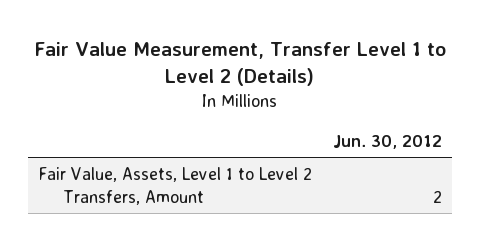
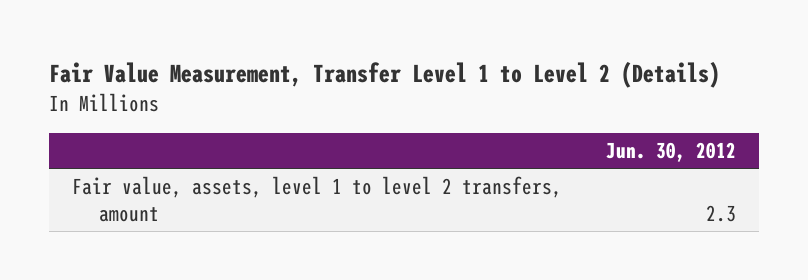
- Fair Value, Assets, Level 1 to Level 2 Transfers, Amount | 2
+ Fair value, assets, level 1 to level 2 transfers, amount | 2.3

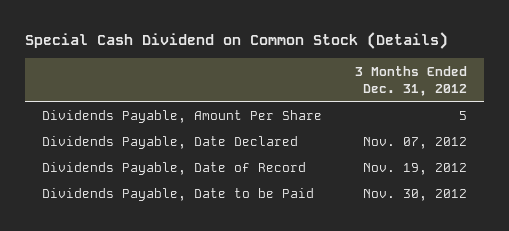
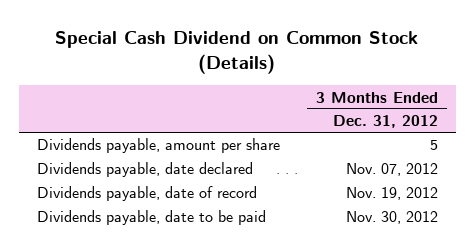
- Dividends Payable, Amount Per Share | 5
- Dividends Payable, Date Declared | Nov. 07, 2012
- Dividends Payable, Date of Record | Nov. 19, 2012
- Dividends Payable, Date to be Paid | Nov. 30, 2012
+ Dividends payable, amount per share | 5
+ Dividends payable, date declared | Nov. 07, 2012
+ Dividends payable, date of record | Nov. 19, 2012
+ Dividends payable, date to be paid | Nov. 30, 2012

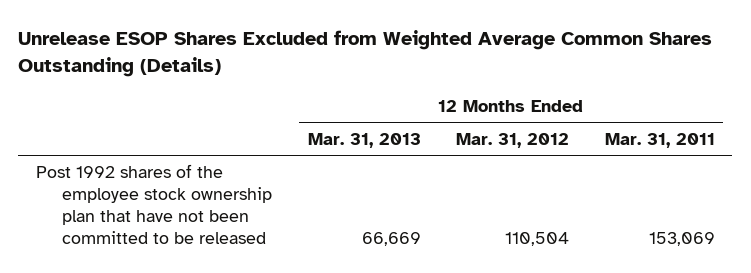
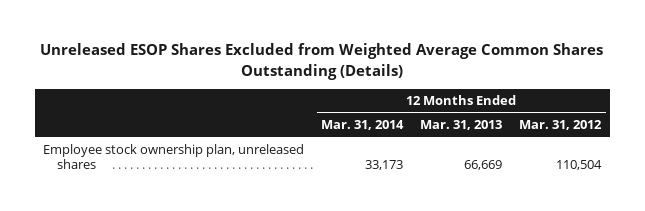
- Unrelease ESOP Shares Excluded from Weighted Average Common Shares Outstanding (Details)
+ Unreleased ESOP Shares Excluded from Weighted Average Common Shares Outstanding (Details)
- | 12 Months Ended Mar. 31, 2013 | 12 Months Ended Mar. 31, 2012 | 12 Months Ended Mar. 31, 2011
+ | 12 Months Ended Mar. 31, 2014 | 12 Months Ended Mar. 31, 2013 | 12 Months Ended Mar. 31, 2012
- Post 1992 shares of the employee stock ownership plan that have not been committed to be released | 66,669 | 110,504 | 153,069
+ Employee stock ownership plan, unreleased shares | 33,173 | 66,669 | 110,504

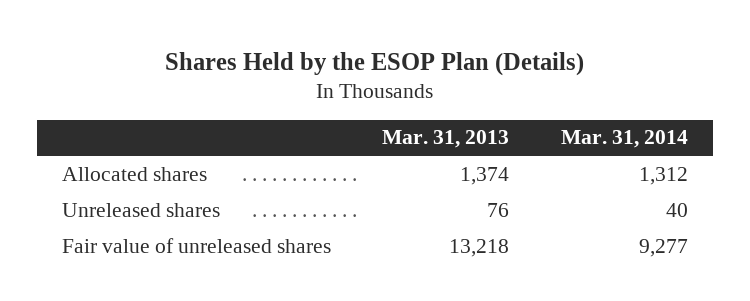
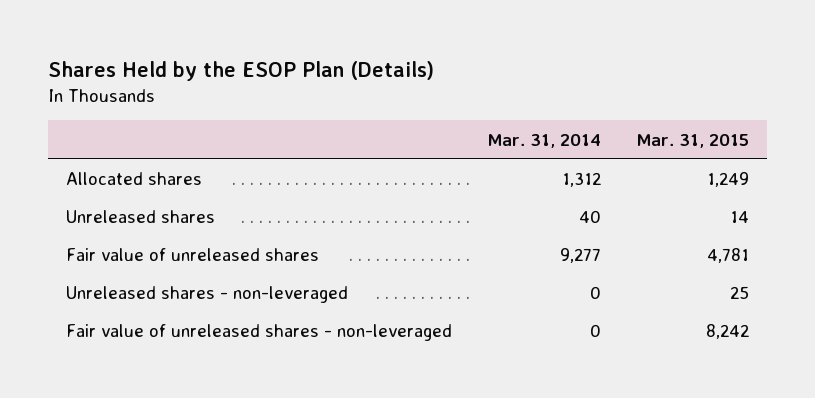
- | Mar. 31, 2013 | Mar. 31, 2014
+ | Mar. 31, 2014 | Mar. 31, 2015
+ Unreleased shares - non-leveraged | 0 | 25
+ Fair value of unreleased shares - non-leveraged | 0 | 8,242

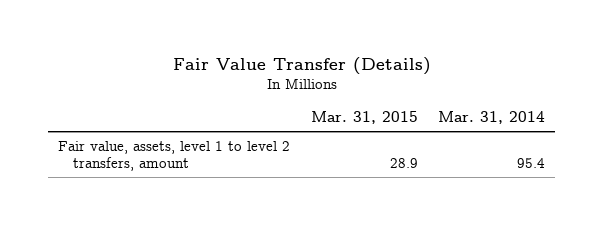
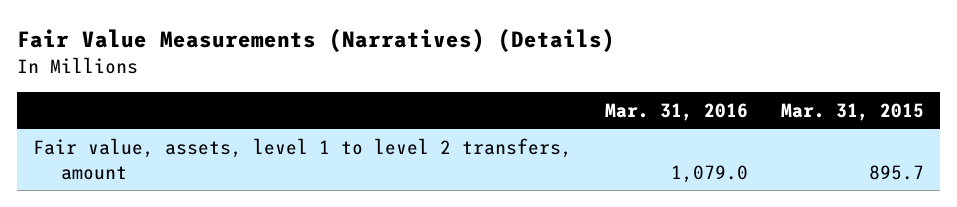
- Fair Value Transfer (Details)
+ Fair Value Measurements (Narratives) (Details)
- | Mar. 31, 2015 | Mar. 31, 2014
+ | Mar. 31, 2016 | Mar. 31, 2015
- Fair value, assets, level 1 to level 2 transfers, amount | 28.9 | 95.4
+ Fair value, assets, level 1 to level 2 transfers, amount | 1,079.0 | 895.7

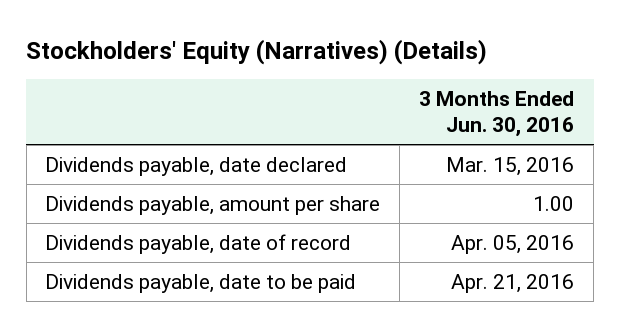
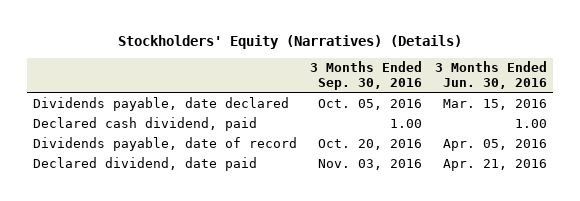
- | 3 Months Ended Jun. 30, 2016
+ | 3 Months Ended Sep. 30, 2016 | 3 Months Ended Jun. 30, 2016
- Dividends payable, amount per share | 1.00
+ Declared cash dividend, paid | 1.00 | 1.00
- Dividends payable, date to be paid | Apr. 21, 2016
+ Declared dividend, date paid | Nov. 03, 2016 | Apr. 21, 2016

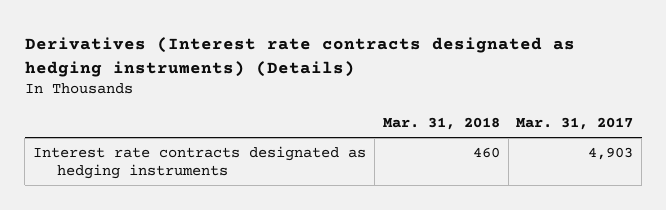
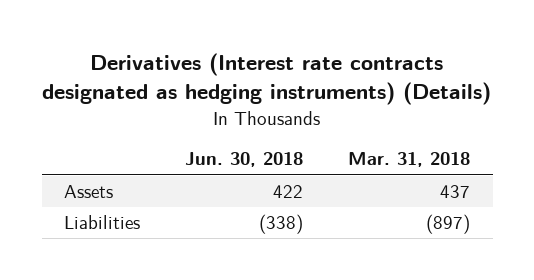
- | Mar. 31, 2018 | Mar. 31, 2017
+ | Jun. 30, 2018 | Mar. 31, 2018
- Interest rate contracts designated as hedging instruments | 460 | 4,903
+ Assets | 422 | 437
+ Liabilities | (338) | (897)

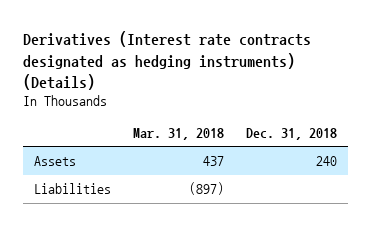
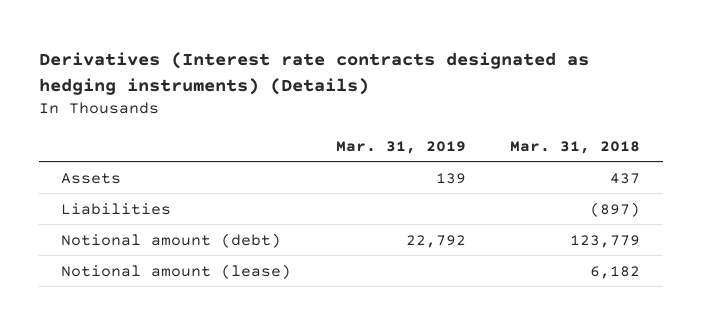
- | Mar. 31, 2018 | Dec. 31, 2018
+ | Mar. 31, 2019 | Mar. 31, 2018
+ Notional amount (debt) | 22,792 | 123,779
+ Notional amount (lease) | | 6,182

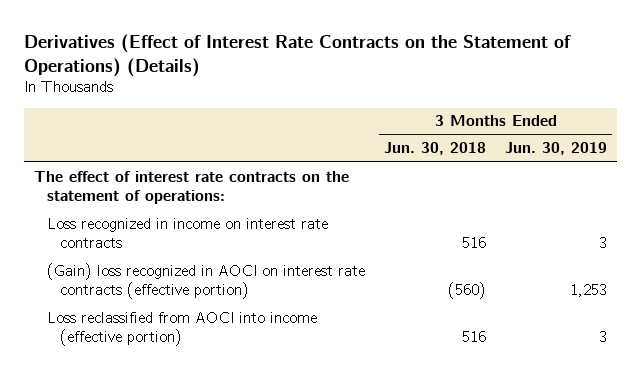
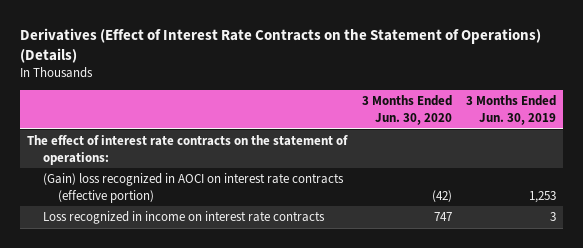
- | 3 Months Ended Jun. 30, 2018 | 3 Months Ended Jun. 30, 2019
+ | 3 Months Ended Jun. 30, 2020 | 3 Months Ended Jun. 30, 2019
- Loss reclassified from AOCI into income (effective portion) | 516 | 3
moved down: Loss recognized in income on interest rate contracts | 747 | 3

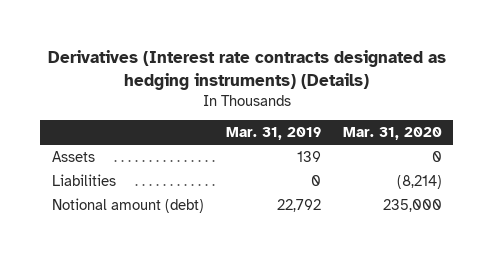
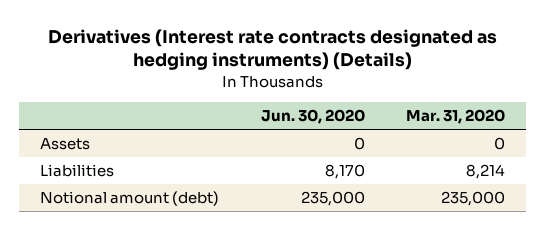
- | Mar. 31, 2019 | Mar. 31, 2020
+ | Jun. 30, 2020 | Mar. 31, 2020
- Liabilities | 0 | (8,214)
+ Liabilities | 8,170 | 8,214

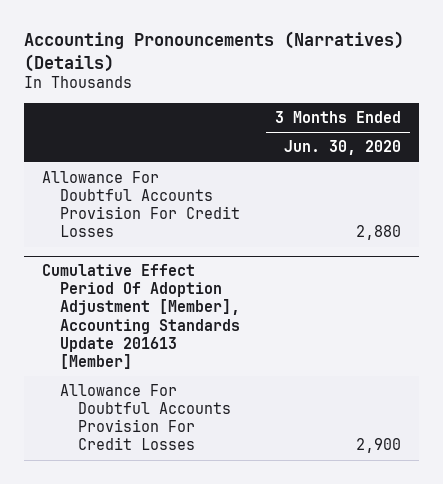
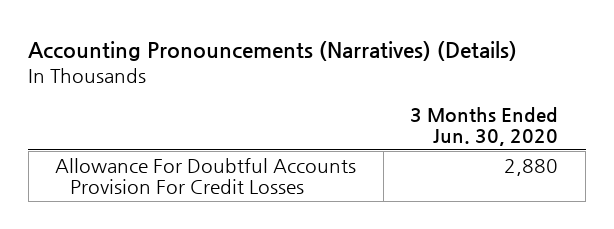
- Cumulative Effect Period Of Adoption Adjustment [Member], Accounting Standards Update 201613 [Member]
- Allowance For Doubtful Accounts Provision For Credit Losses | 2,900

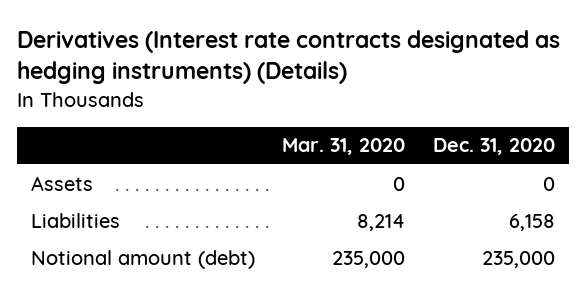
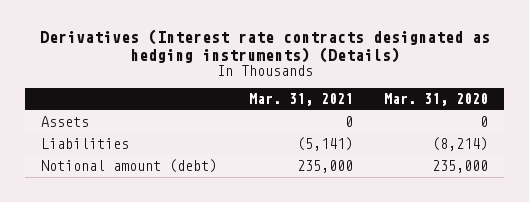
- | Mar. 31, 2020 | Dec. 31, 2020
+ | Mar. 31, 2021 | Mar. 31, 2020
- Liabilities | 8,214 | 6,158
+ Liabilities | (5,141) | (8,214)

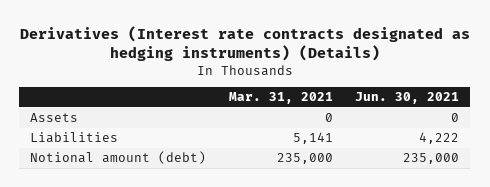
- | Mar. 31, 2021 | Mar. 31, 2020
+ | Mar. 31, 2021 | Jun. 30, 2021
- Liabilities | (5,141) | (8,214)
+ Liabilities | 5,141 | 4,222

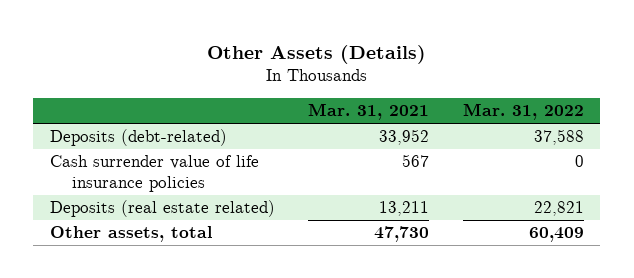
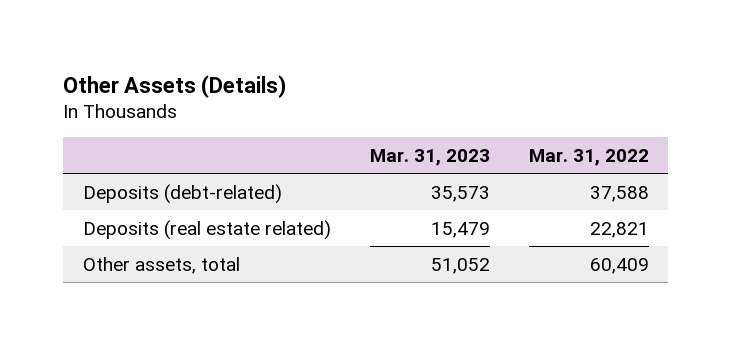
- | Mar. 31, 2021 | Mar. 31, 2022
+ | Mar. 31, 2023 | Mar. 31, 2022
- Cash surrender value of life insurance policies | 567 | 0

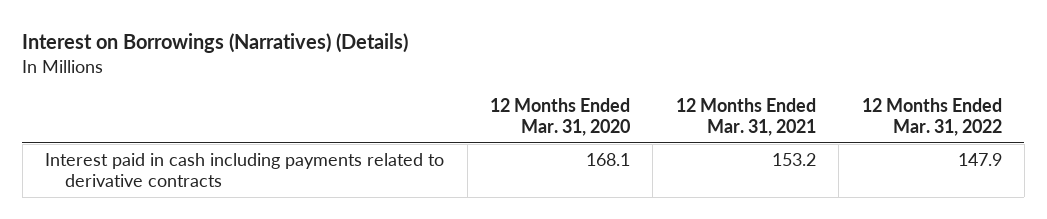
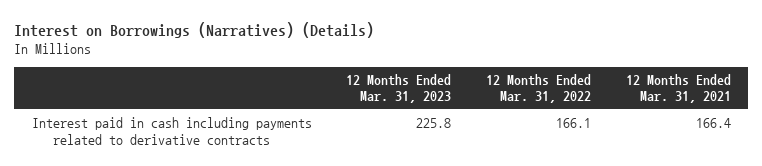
- | 12 Months Ended Mar. 31, 2020 | 12 Months Ended Mar. 31, 2021 | 12 Months Ended Mar. 31, 2022
+ | 12 Months Ended Mar. 31, 2023 | 12 Months Ended Mar. 31, 2022 | 12 Months Ended Mar. 31, 2021
- Interest paid in cash including payments related to derivative contracts | 168.1 | 153.2 | 147.9
+ Interest paid in cash including payments related to derivative contracts | 225.8 | 166.1 | 166.4

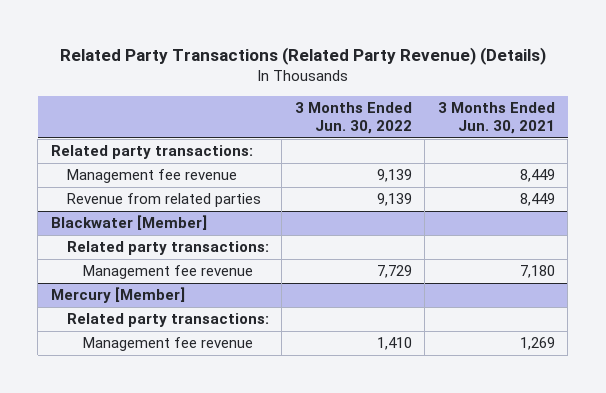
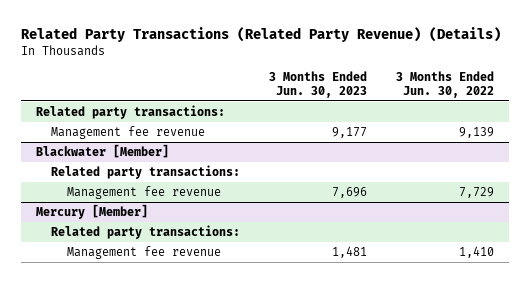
- | 3 Months Ended Jun. 30, 2022 | 3 Months Ended Jun. 30, 2021
+ | 3 Months Ended Jun. 30, 2023 | 3 Months Ended Jun. 30, 2022
- Revenue from related parties | 9,139 | 8,449

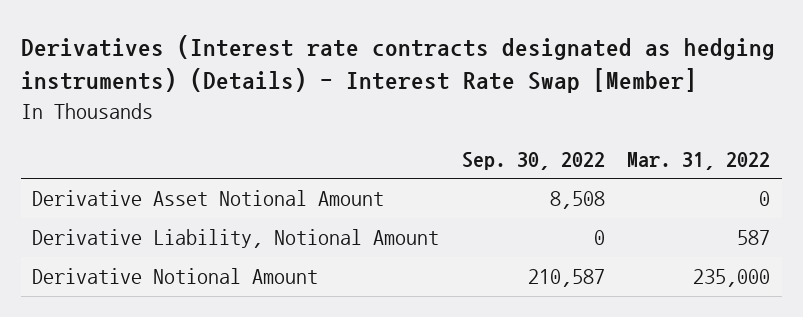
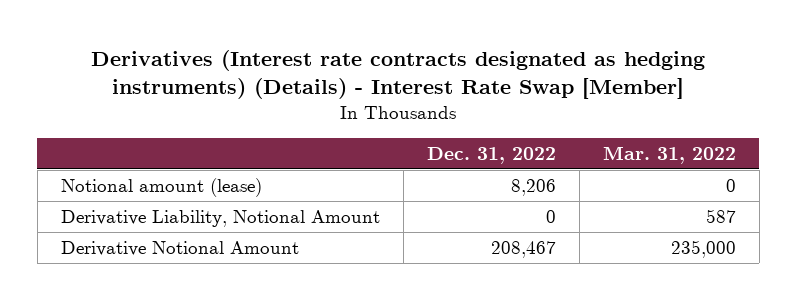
- | Sep. 30, 2022 | Mar. 31, 2022
+ | Dec. 31, 2022 | Mar. 31, 2022
- Derivative Asset Notional Amount | 8,508 | 0
+ Notional amount (lease) | 8,206 | 0

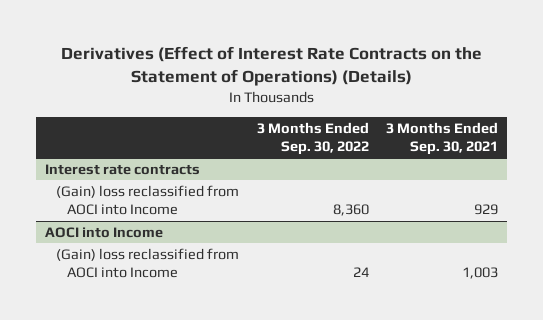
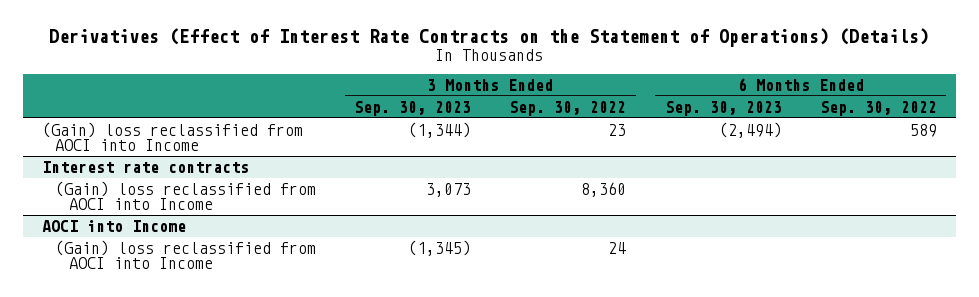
- | 3 Months Ended Sep. 30, 2022 | 3 Months Ended Sep. 30, 2021
+ | 3 Months Ended Sep. 30, 2023 | 3 Months Ended Sep. 30, 2022 | 6 Months Ended Sep. 30, 2023 | 6 Months Ended Sep. 30, 2022
+ (Gain) loss reclassified from AOCI into Income | (1,344) | 23 | (2,494) | 589

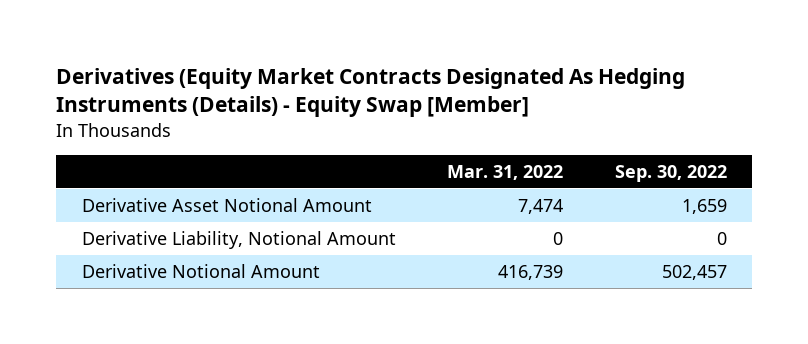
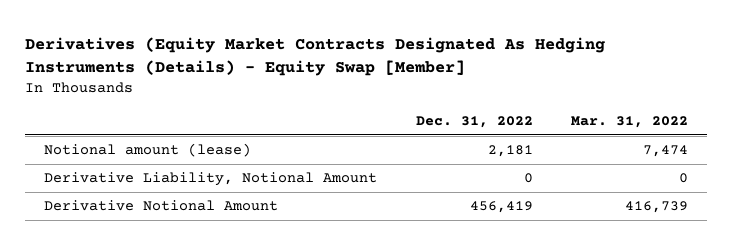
- | Mar. 31, 2022 | Sep. 30, 2022
+ | Dec. 31, 2022 | Mar. 31, 2022
- Derivative Asset Notional Amount | 7,474 | 1,659
+ Notional amount (lease) | 2,181 | 7,474

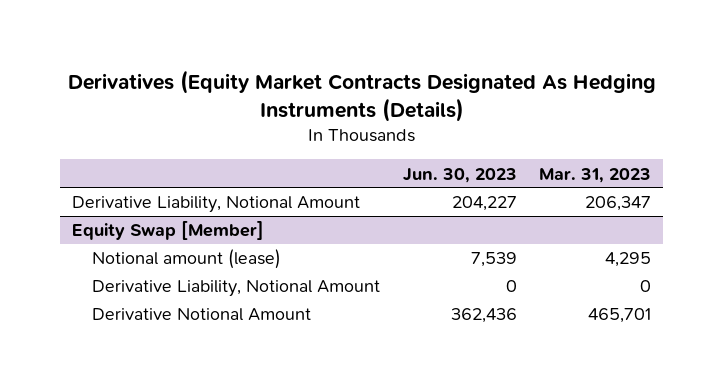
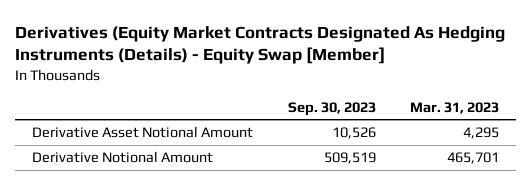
- Derivatives (Equity Market Contracts Designated As Hedging Instruments (Details)
+ Derivatives (Equity Market Contracts Designated As Hedging Instruments (Details) - Equity Swap [Member]
- | Jun. 30, 2023 | Mar. 31, 2023
+ | Sep. 30, 2023 | Mar. 31, 2023
- Derivative Liability, Notional Amount | 204,227 | 206,347
- Equity Swap [Member]
- Notional amount (lease) | 7,539 | 4,295
- Derivative Liability, Notional Amount | 0 | 0
+ Derivative Asset Notional Amount | 10,526 | 4,295

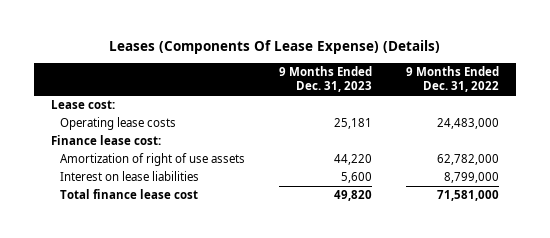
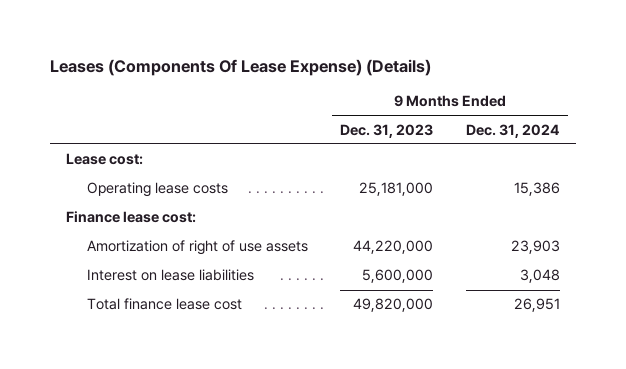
- | 9 Months Ended Dec. 31, 2023 | 9 Months Ended Dec. 31, 2022
+ | 9 Months Ended Dec. 31, 2023 | 9 Months Ended Dec. 31, 2024
- Operating lease costs | 25,181 | 24,483,000
+ Operating lease costs | 25,181,000 | 15,386
- Amortization of right of use assets | 44,220 | 62,782,000
- Interest on lease liabilities | 5,600 | 8,799,000
- Total finance lease cost | 49,820 | 71,581,000
+ Amortization of right of use assets | 44,220,000 | 23,903
+ Interest on lease liabilities | 5,600,000 | 3,048
+ Total finance lease cost | 49,820,000 | 26,951

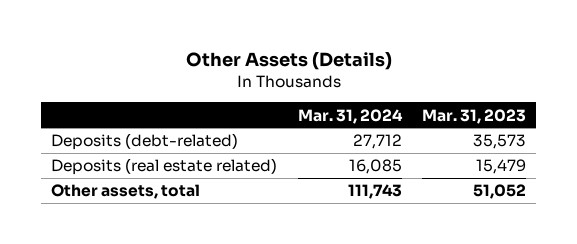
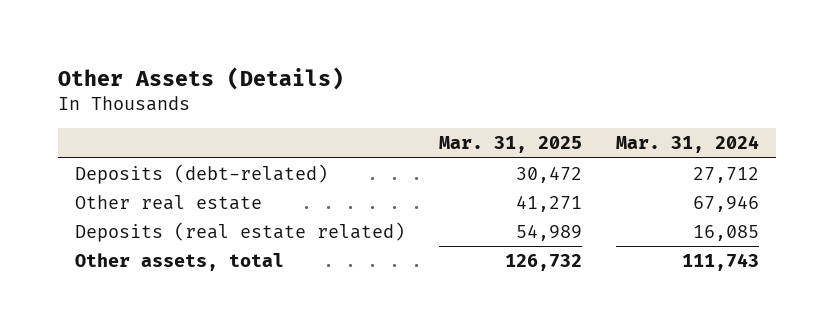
- | Mar. 31, 2024 | Mar. 31, 2023
+ | Mar. 31, 2025 | Mar. 31, 2024
+ Other real estate | 41,271 | 67,946

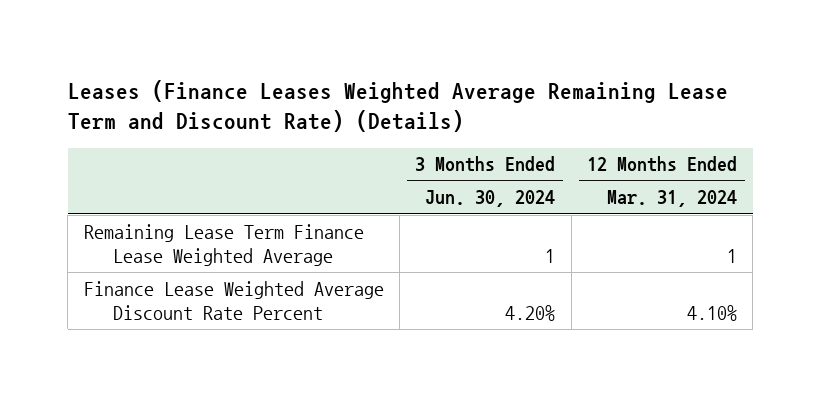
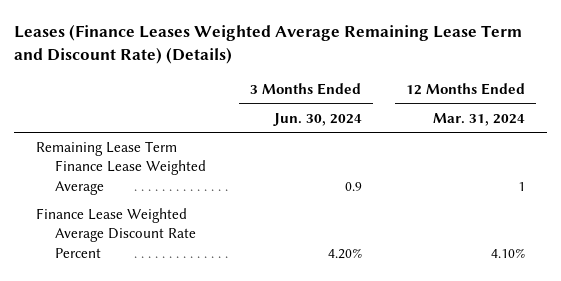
- Remaining Lease Term Finance Lease Weighted Average | 1 | 1
+ Remaining Lease Term Finance Lease Weighted Average | 0.9 | 1

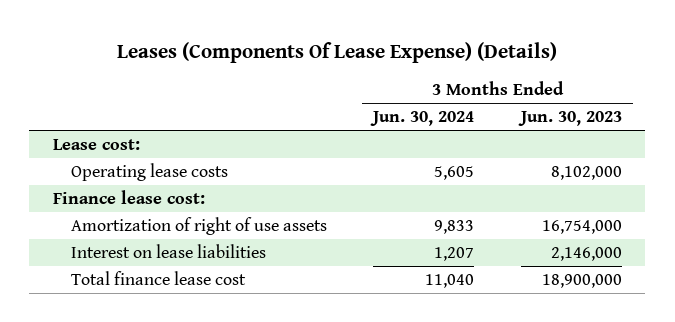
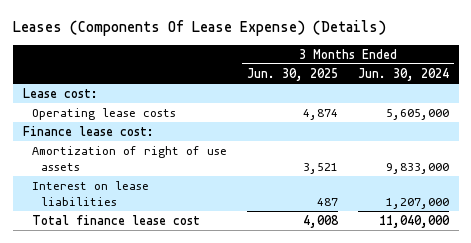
- | 3 Months Ended Jun. 30, 2024 | 3 Months Ended Jun. 30, 2023
+ | 3 Months Ended Jun. 30, 2025 | 3 Months Ended Jun. 30, 2024
- Operating lease costs | 5,605 | 8,102,000
+ Operating lease costs | 4,874 | 5,605,000
- Amortization of right of use assets | 9,833 | 16,754,000
- Interest on lease liabilities | 1,207 | 2,146,000
- Total finance lease cost | 11,040 | 18,900,000
+ Amortization of right of use assets | 3,521 | 9,833,000
+ Interest on lease liabilities | 487 | 1,207,000
+ Total finance lease cost | 4,008 | 11,040,000

